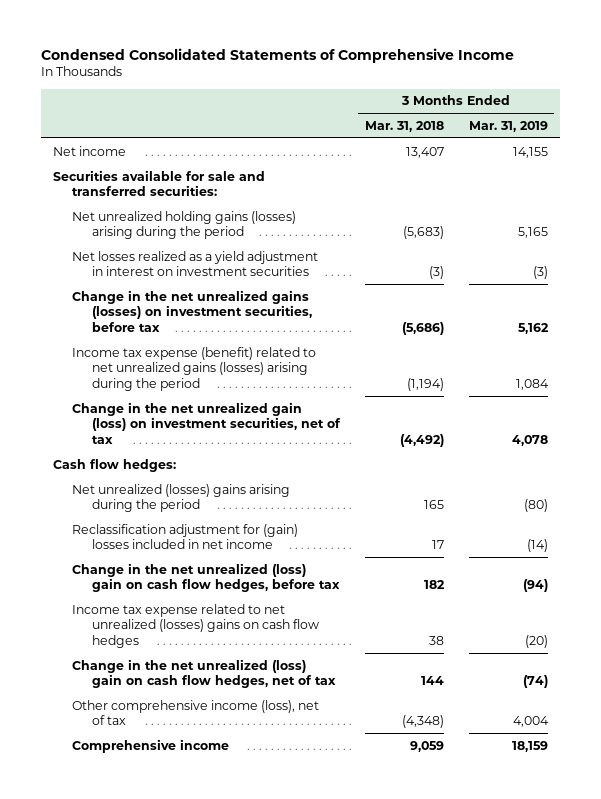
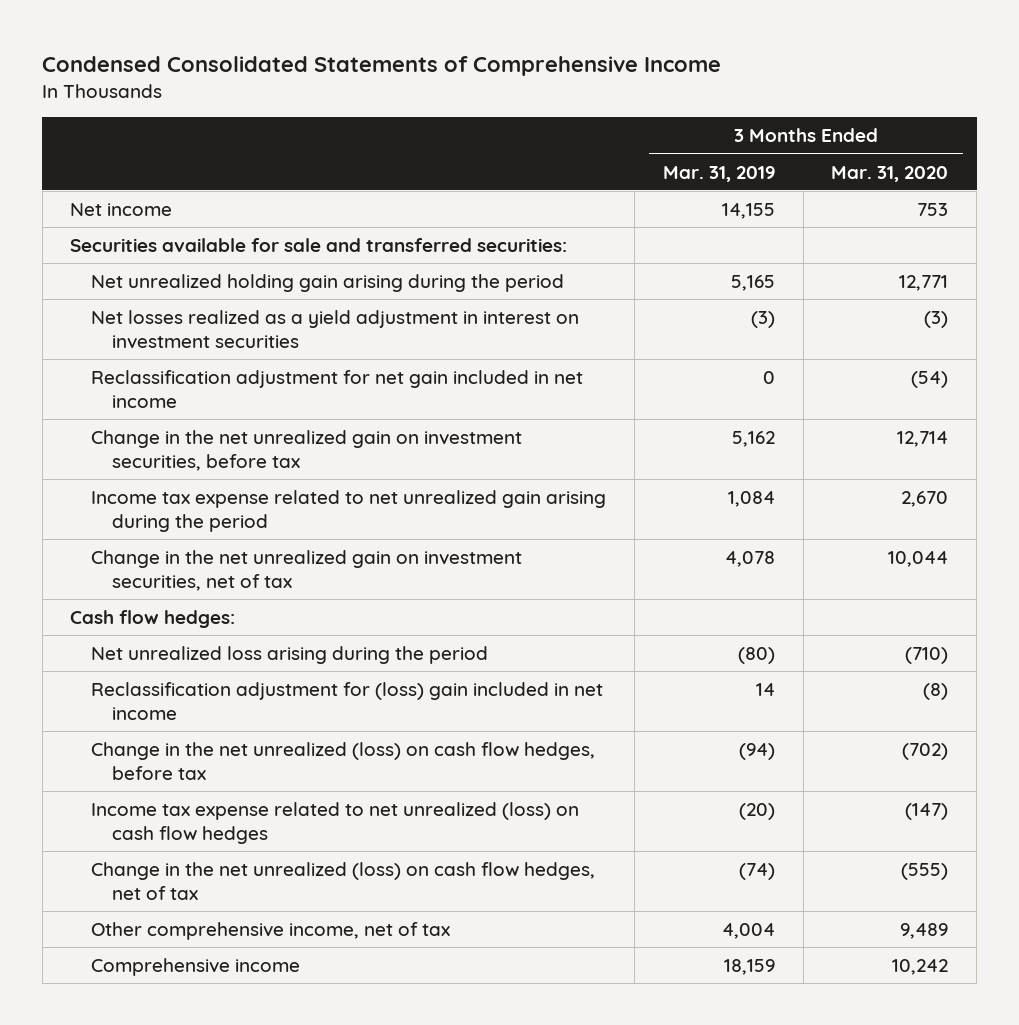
- | 3 Months Ended Mar. 31, 2018 | 3 Months Ended Mar. 31, 2019
+ | 3 Months Ended Mar. 31, 2019 | 3 Months Ended Mar. 31, 2020
- Net unrealized holding gains (losses) arising during the period | (5,683) | 5,165
+ Net unrealized holding gain arising during the period | 5,165 | 12,771
- Change in the net unrealized gains (losses) on investment securities, before tax | (5,686) | 5,162
- Income tax expense (benefit) related to net unrealized gains (losses) arising during the period | (1,194) | 1,084
- Change in the net unrealized gain (loss) on investment securities, net of tax | (4,492) | 4,078
+ Reclassification adjustment for net gain included in net income | 0 | (54)
+ Change in the net unrealized gain on investment securities, before tax | 5,162 | 12,714
+ Income tax expense related to net unrealized gain arising during the period | 1,084 | 2,670
+ Change in the net unrealized gain on investment securities, net of tax | 4,078 | 10,044
- Net unrealized (losses) gains arising during the period | 165 | (80)
- Reclassification adjustment for (gain) losses included in net income | 17 | (14)
- Change in the net unrealized (loss) gain on cash flow hedges, before tax | 182 | (94)
- Income tax expense related to net unrealized (losses) gains on cash flow hedges | 38 | (20)
- Change in the net unrealized (loss) gain on cash flow hedges, net of tax | 144 | (74)
- Other comprehensive income (loss), net of tax | (4,348) | 4,004
+ Net unrealized loss arising during the period | (80) | (710)
+ Reclassification adjustment for (loss) gain included in net income | 14 | (8)
+ Change in the net unrealized (loss) on cash flow hedges, before tax | (94) | (702)
+ Income tax expense related to net unrealized (loss) on cash flow hedges | (20) | (147)
+ Change in the net unrealized (loss) on cash flow hedges, net of tax | (74) | (555)
+ Other comprehensive income, net of tax | 4,004 | 9,489

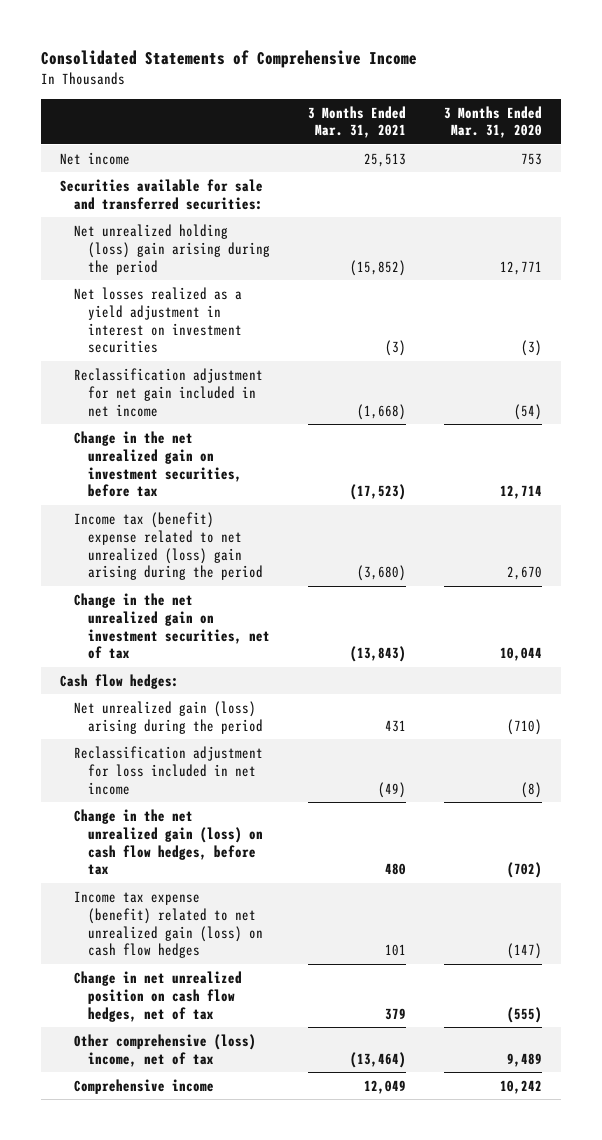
- Condensed Consolidated Statements of Comprehensive Income
+ Consolidated Statements of Comprehensive Income
- | 3 Months Ended Mar. 31, 2019 | 3 Months Ended Mar. 31, 2020
+ | 3 Months Ended Mar. 31, 2021 | 3 Months Ended Mar. 31, 2020
- Net unrealized holding gain arising during the period | 5,165 | 12,771
+ Net unrealized holding (loss) gain arising during the period | (15,852) | 12,771
- Income tax expense related to net unrealized gain arising during the period | 1,084 | 2,670
+ Income tax (benefit) expense related to net unrealized (loss) gain arising during the period | (3,680) | 2,670
- Net unrealized loss arising during the period | (80) | (710)
- Reclassification adjustment for (loss) gain included in net income | 14 | (8)
- Change in the net unrealized (loss) on cash flow hedges, before tax | (94) | (702)
- Income tax expense related to net unrealized (loss) on cash flow hedges | (20) | (147)
- Change in the net unrealized (loss) on cash flow hedges, net of tax | (74) | (555)
- Other comprehensive income, net of tax | 4,004 | 9,489
+ Net unrealized gain (loss) arising during the period | 431 | (710)
+ Reclassification adjustment for loss included in net income | (49) | (8)
+ Change in the net unrealized gain (loss) on cash flow hedges, before tax | 480 | (702)
+ Income tax expense (benefit) related to net unrealized gain (loss) on cash flow hedges | 101 | (147)
+ Change in net unrealized position on cash flow hedges, net of tax | 379 | (555)
+ Other comprehensive (loss) income, net of tax | (13,464) | 9,489

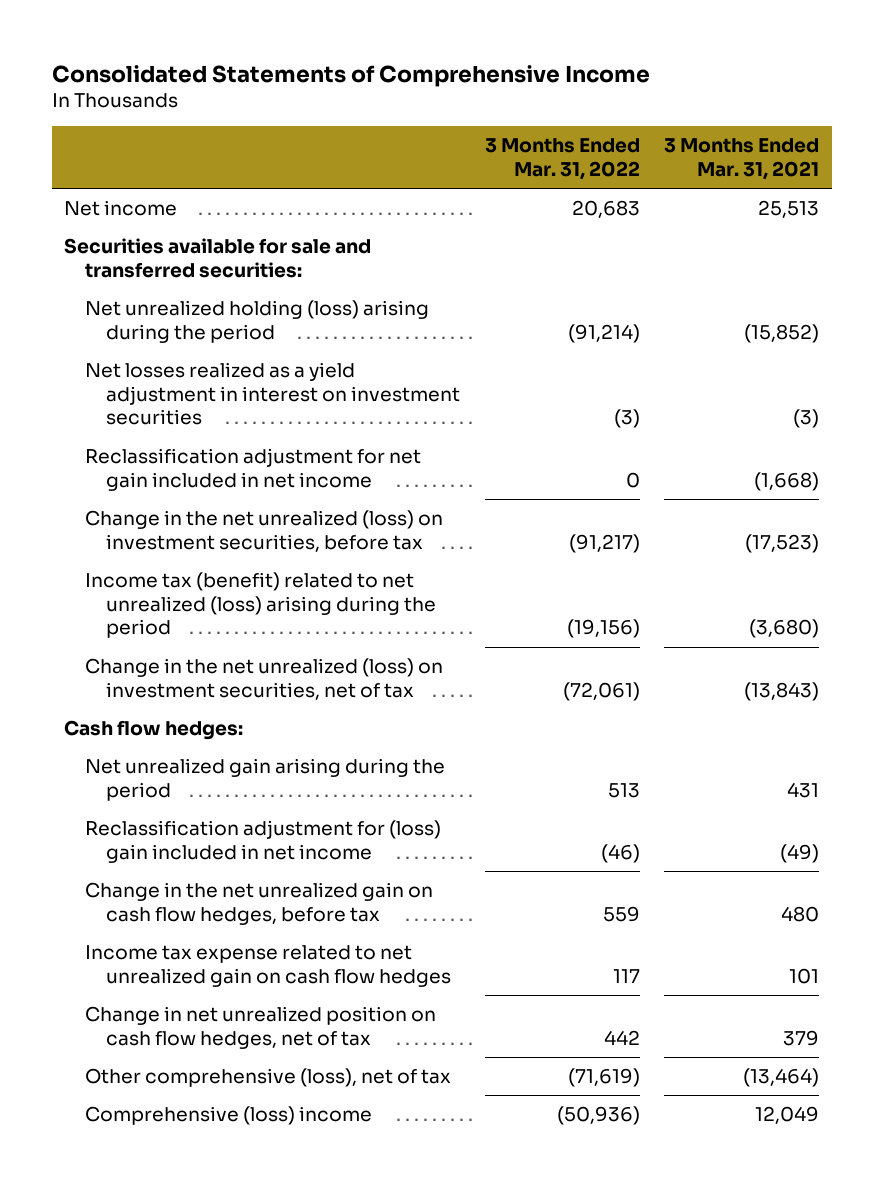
- | 3 Months Ended Mar. 31, 2021 | 3 Months Ended Mar. 31, 2020
+ | 3 Months Ended Mar. 31, 2022 | 3 Months Ended Mar. 31, 2021
- Net unrealized holding (loss) gain arising during the period | (15,852) | 12,771
+ Net unrealized holding (loss) arising during the period | (91,214) | (15,852)
- Change in the net unrealized gain on investment securities, before tax | (17,523) | 12,714
- Income tax (benefit) expense related to net unrealized (loss) gain arising during the period | (3,680) | 2,670
- Change in the net unrealized gain on investment securities, net of tax | (13,843) | 10,044
+ Change in the net unrealized (loss) on investment securities, before tax | (91,217) | (17,523)
+ Income tax (benefit) related to net unrealized (loss) arising during the period | (19,156) | (3,680)
+ Change in the net unrealized (loss) on investment securities, net of tax | (72,061) | (13,843)
- Net unrealized gain (loss) arising during the period | 431 | (710)
- Reclassification adjustment for loss included in net income | (49) | (8)
- Change in the net unrealized gain (loss) on cash flow hedges, before tax | 480 | (702)
- Income tax expense (benefit) related to net unrealized gain (loss) on cash flow hedges | 101 | (147)
+ Net unrealized gain arising during the period | 513 | 431
+ Reclassification adjustment for (loss) gain included in net income | (46) | (49)
+ Change in the net unrealized gain on cash flow hedges, before tax | 559 | 480
+ Income tax expense related to net unrealized gain on cash flow hedges | 117 | 101
- Other comprehensive (loss) income, net of tax | (13,464) | 9,489
- Comprehensive income | 12,049 | 10,242
+ Other comprehensive (loss), net of tax | (71,619) | (13,464)
+ Comprehensive (loss) income | (50,936) | 12,049

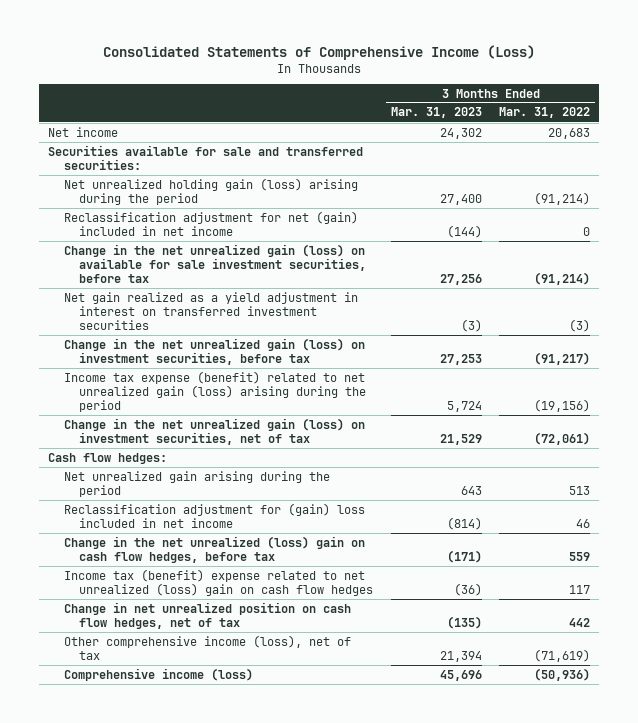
- Consolidated Statements of Comprehensive Income
+ Consolidated Statements of Comprehensive Income (Loss)
- | 3 Months Ended Mar. 31, 2022 | 3 Months Ended Mar. 31, 2021
+ | 3 Months Ended Mar. 31, 2023 | 3 Months Ended Mar. 31, 2022
- Net unrealized holding (loss) arising during the period | (91,214) | (15,852)
- Net losses realized as a yield adjustment in interest on investment securities | (3) | (3)
- Reclassification adjustment for net gain included in net income | 0 | (1,668)
- Change in the net unrealized (loss) on investment securities, before tax | (91,217) | (17,523)
- Income tax (benefit) related to net unrealized (loss) arising during the period | (19,156) | (3,680)
- Change in the net unrealized (loss) on investment securities, net of tax | (72,061) | (13,843)
+ Net unrealized holding gain (loss) arising during the period | 27,400 | (91,214)
+ Reclassification adjustment for net (gain) included in net income | (144) | 0
+ Change in the net unrealized gain (loss) on available for sale investment securities, before tax | 27,256 | (91,214)
+ Net gain realized as a yield adjustment in interest on transferred investment securities | (3) | (3)
+ Change in the net unrealized gain (loss) on investment securities, before tax | 27,253 | (91,217)
+ Income tax expense (benefit) related to net unrealized gain (loss) arising during the period | 5,724 | (19,156)
+ Change in the net unrealized gain (loss) on investment securities, net of tax | 21,529 | (72,061)
- Reclassification adjustment for (loss) gain included in net income | (46) | (49)
- Change in the net unrealized gain on cash flow hedges, before tax | 559 | 480
- Income tax expense related to net unrealized gain on cash flow hedges | 117 | 101
+ Reclassification adjustment for (gain) loss included in net income | (814) | 46
+ Change in the net unrealized (loss) gain on cash flow hedges, before tax | (171) | 559
+ Income tax (benefit) expense related to net unrealized (loss) gain on cash flow hedges | (36) | 117
- Other comprehensive (loss), net of tax | (71,619) | (13,464)
- Comprehensive (loss) income | (50,936) | 12,049
+ Other comprehensive income (loss), net of tax | 21,394 | (71,619)
+ Comprehensive income (loss) | 45,696 | (50,936)

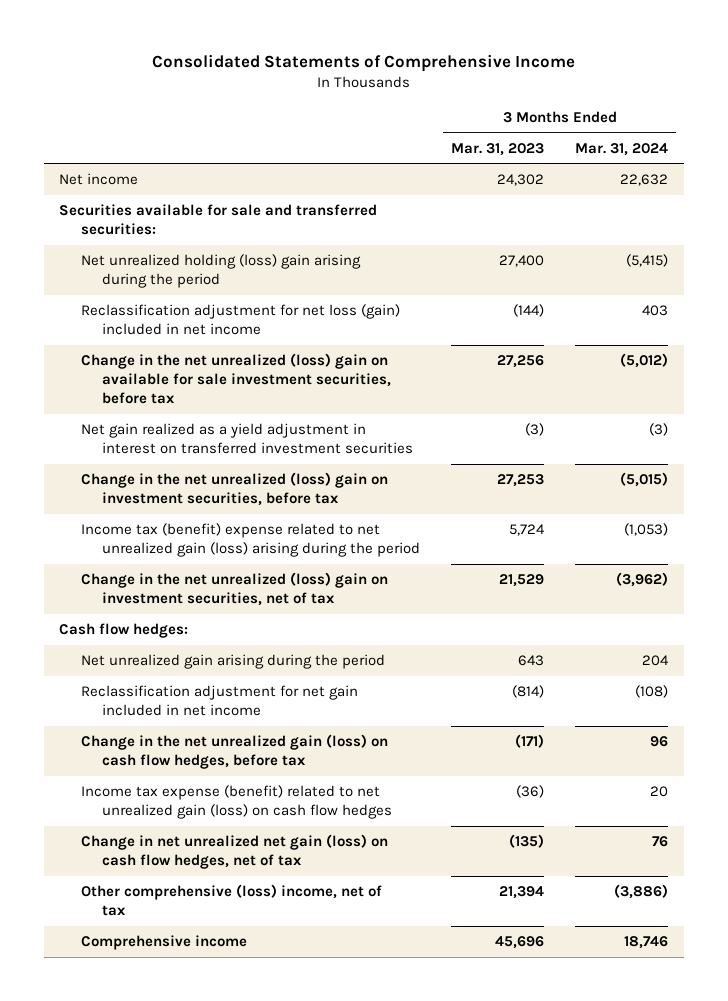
- Consolidated Statements of Comprehensive Income (Loss)
+ Consolidated Statements of Comprehensive Income
- | 3 Months Ended Mar. 31, 2023 | 3 Months Ended Mar. 31, 2022
+ | 3 Months Ended Mar. 31, 2023 | 3 Months Ended Mar. 31, 2024
- Net unrealized holding gain (loss) arising during the period | 27,400 | (91,214)
- Reclassification adjustment for net (gain) included in net income | (144) | 0
- Change in the net unrealized gain (loss) on available for sale investment securities, before tax | 27,256 | (91,214)
+ Net unrealized holding (loss) gain arising during the period | 27,400 | (5,415)
+ Reclassification adjustment for net loss (gain) included in net income | (144) | 403
+ Change in the net unrealized (loss) gain on available for sale investment securities, before tax | 27,256 | (5,012)
- Change in the net unrealized gain (loss) on investment securities, before tax | 27,253 | (91,217)
- Income tax expense (benefit) related to net unrealized gain (loss) arising during the period | 5,724 | (19,156)
- Change in the net unrealized gain (loss) on investment securities, net of tax | 21,529 | (72,061)
+ Change in the net unrealized (loss) gain on investment securities, before tax | 27,253 | (5,015)
+ Income tax (benefit) expense related to net unrealized gain (loss) arising during the period | 5,724 | (1,053)
+ Change in the net unrealized (loss) gain on investment securities, net of tax | 21,529 | (3,962)
- Reclassification adjustment for (gain) loss included in net income | (814) | 46
- Change in the net unrealized (loss) gain on cash flow hedges, before tax | (171) | 559
- Income tax (benefit) expense related to net unrealized (loss) gain on cash flow hedges | (36) | 117
- Change in net unrealized position on cash flow hedges, net of tax | (135) | 442
- Other comprehensive income (loss), net of tax | 21,394 | (71,619)
- Comprehensive income (loss) | 45,696 | (50,936)
+ Reclassification adjustment for net gain included in net income | (814) | (108)
+ Change in the net unrealized gain (loss) on cash flow hedges, before tax | (171) | 96
+ Income tax expense (benefit) related to net unrealized gain (loss) on cash flow hedges | (36) | 20
+ Change in net unrealized net gain (loss) on cash flow hedges, net of tax | (135) | 76
+ Other comprehensive (loss) income, net of tax | 21,394 | (3,886)
+ Comprehensive income | 45,696 | 18,746

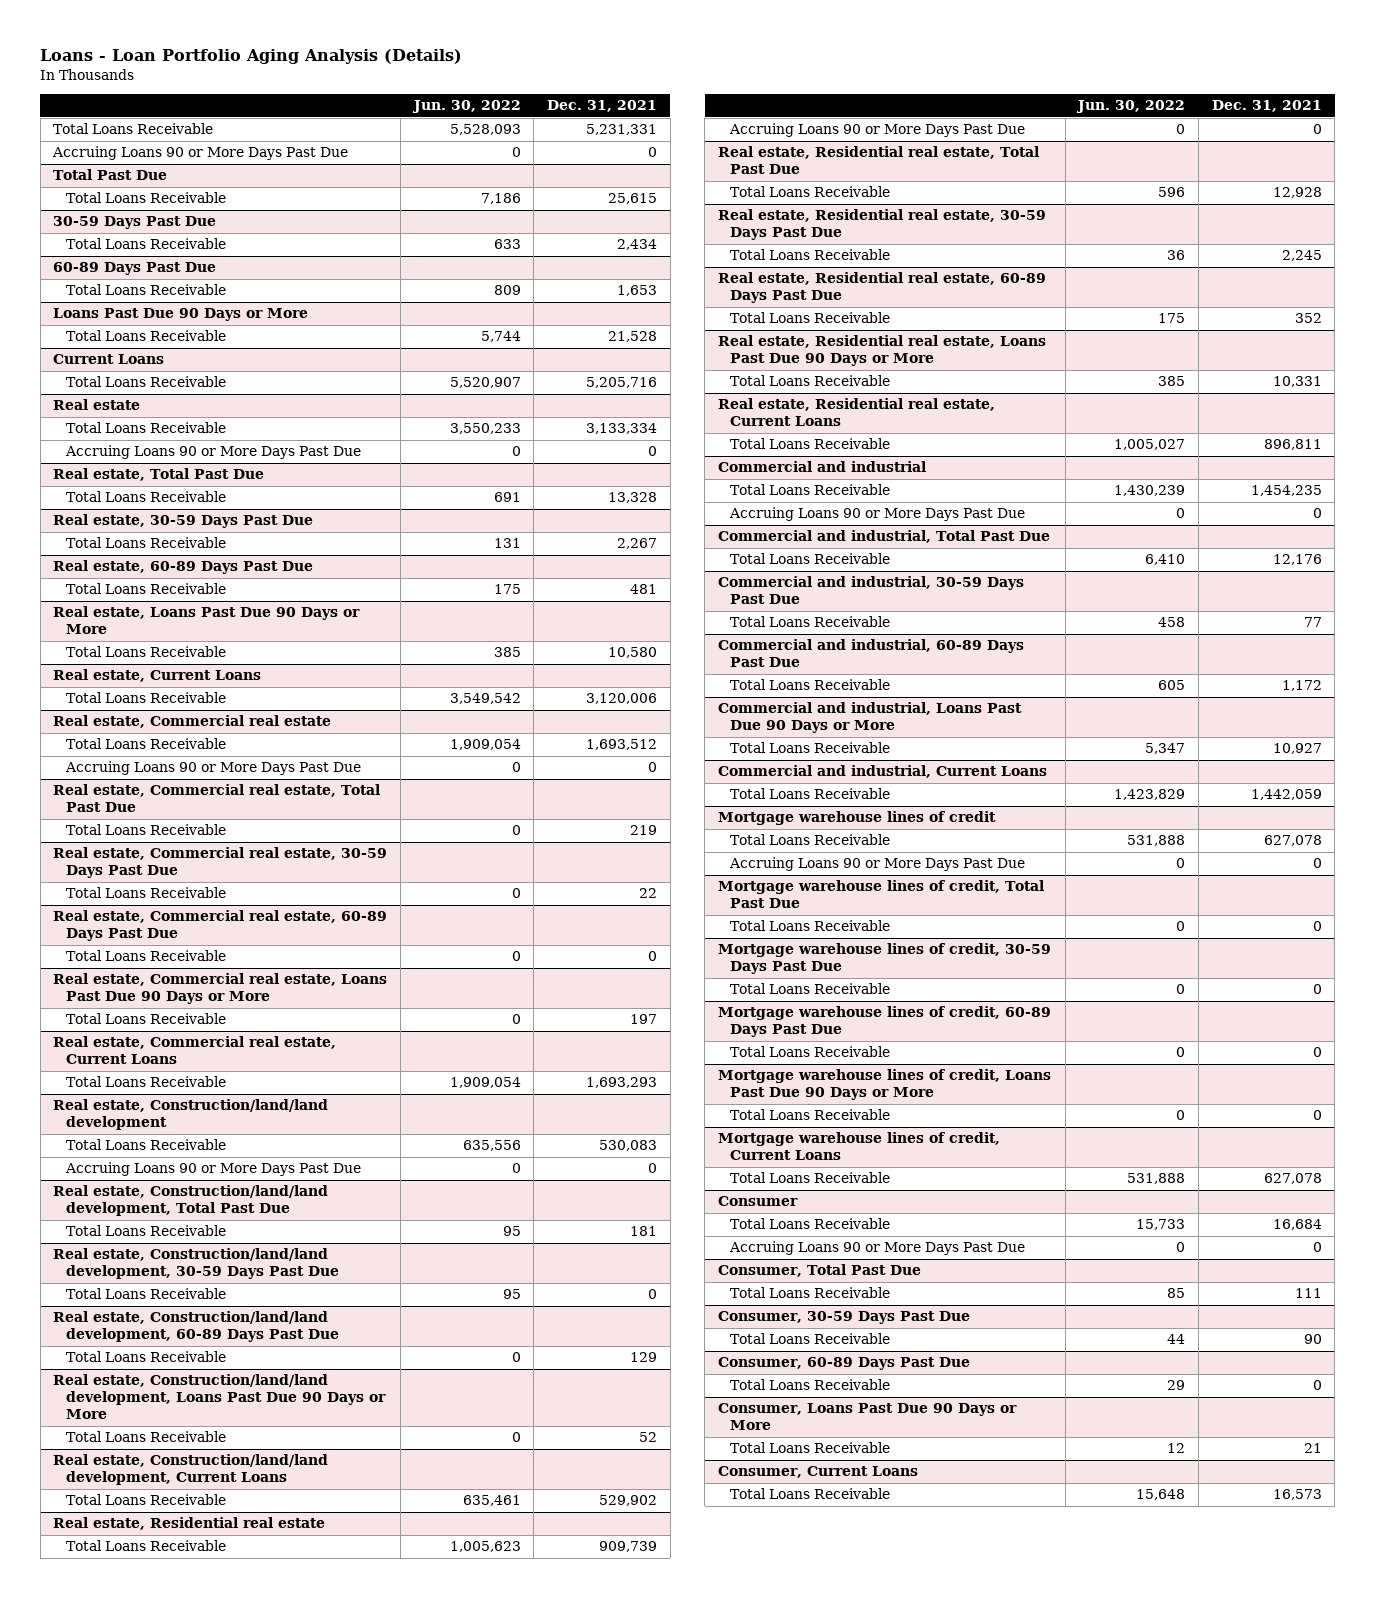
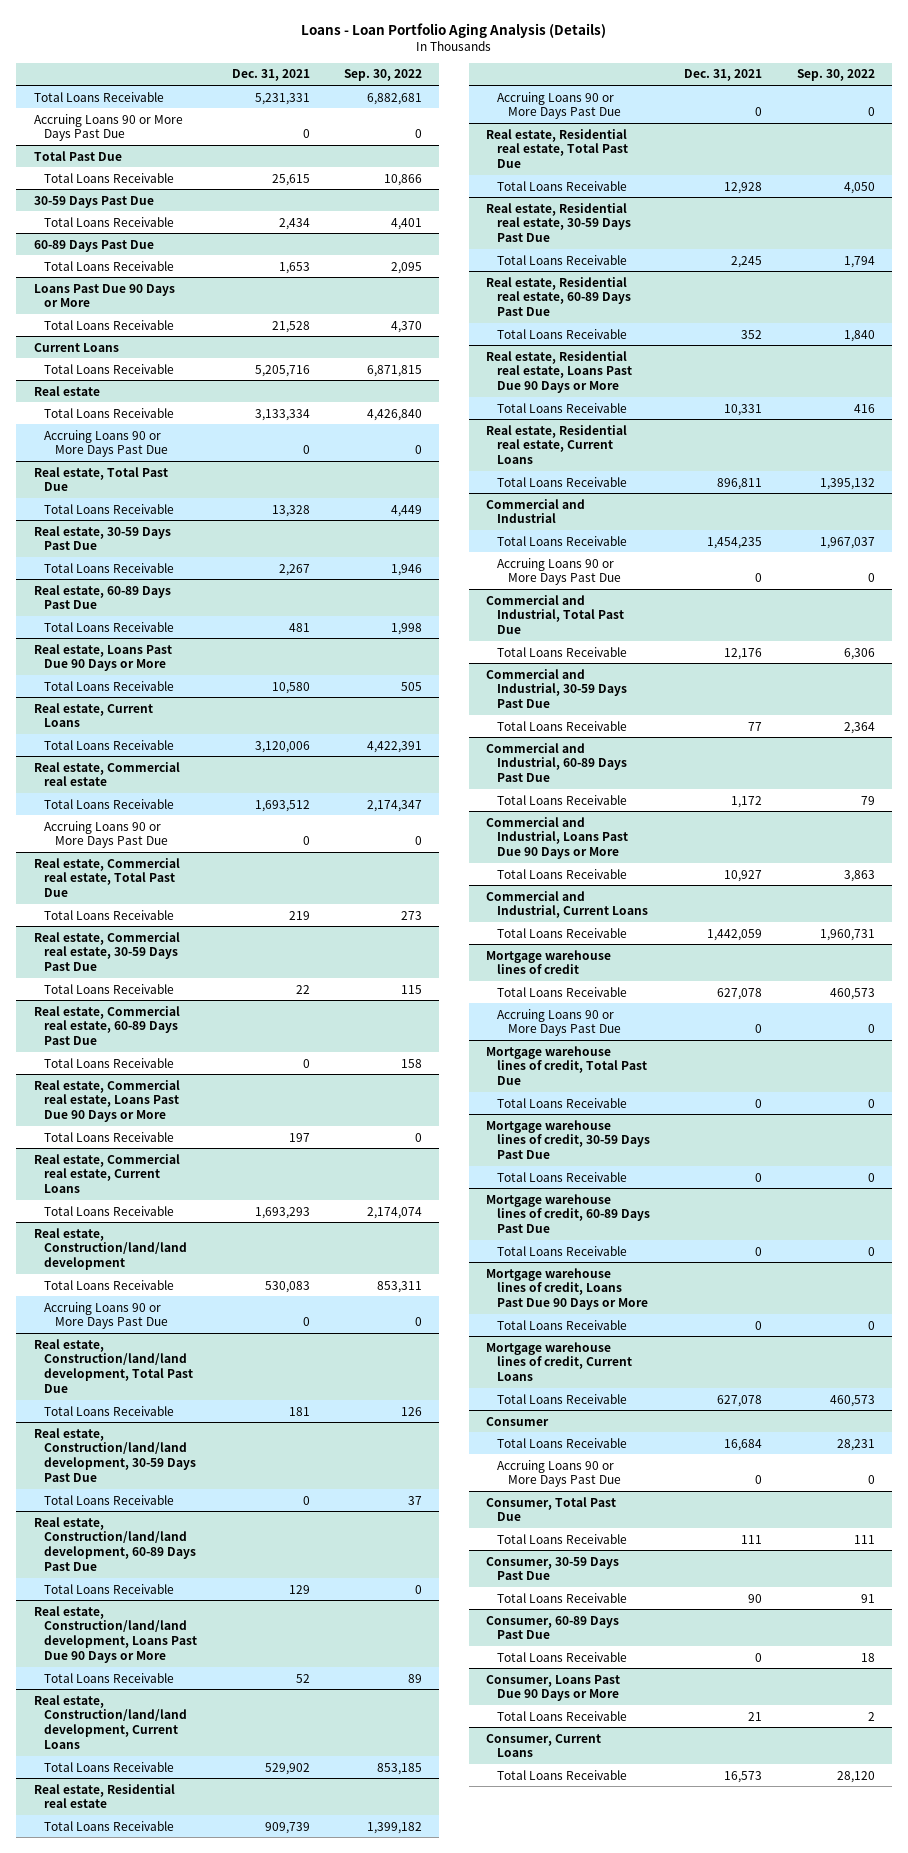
- | Jun. 30, 2022 | Dec. 31, 2021
+ | Dec. 31, 2021 | Sep. 30, 2022
- Commercial and industrial
+ Commercial and Industrial
- Commercial and industrial, Total Past Due
+ Commercial and Industrial, Total Past Due
- Commercial and industrial, 30-59 Days Past Due
+ Commercial and Industrial, 30-59 Days Past Due
- Commercial and industrial, 60-89 Days Past Due
+ Commercial and Industrial, 60-89 Days Past Due
- Commercial and industrial, Loans Past Due 90 Days or More
+ Commercial and Industrial, Loans Past Due 90 Days or More
- Commercial and industrial, Current Loans
+ Commercial and Industrial, Current Loans

